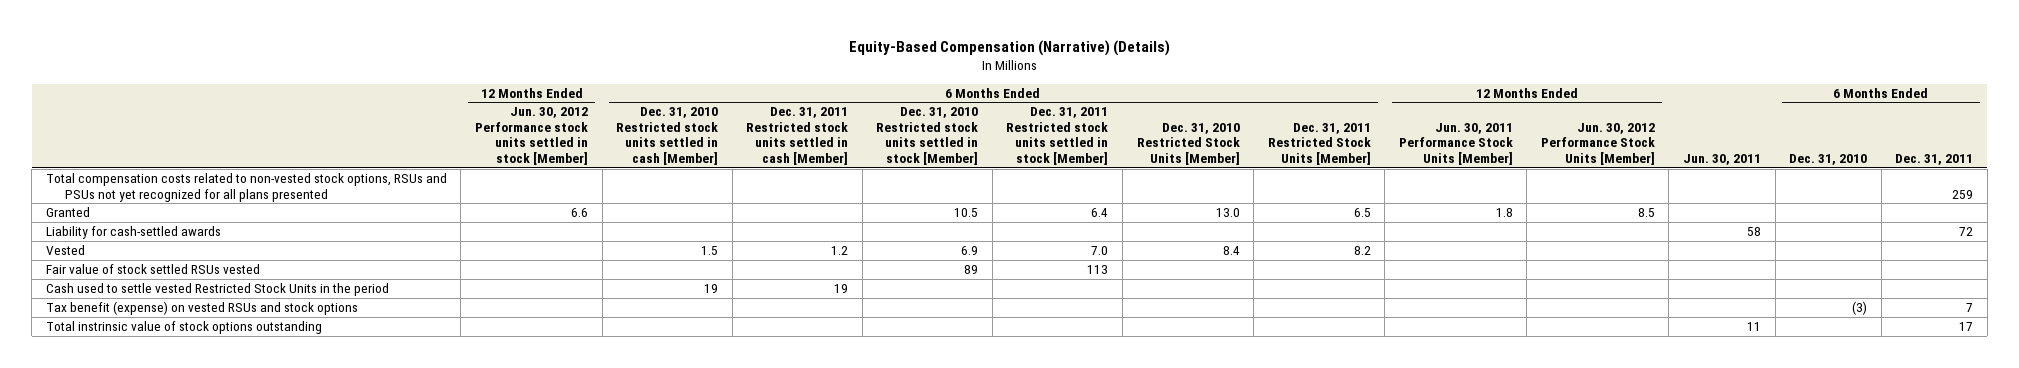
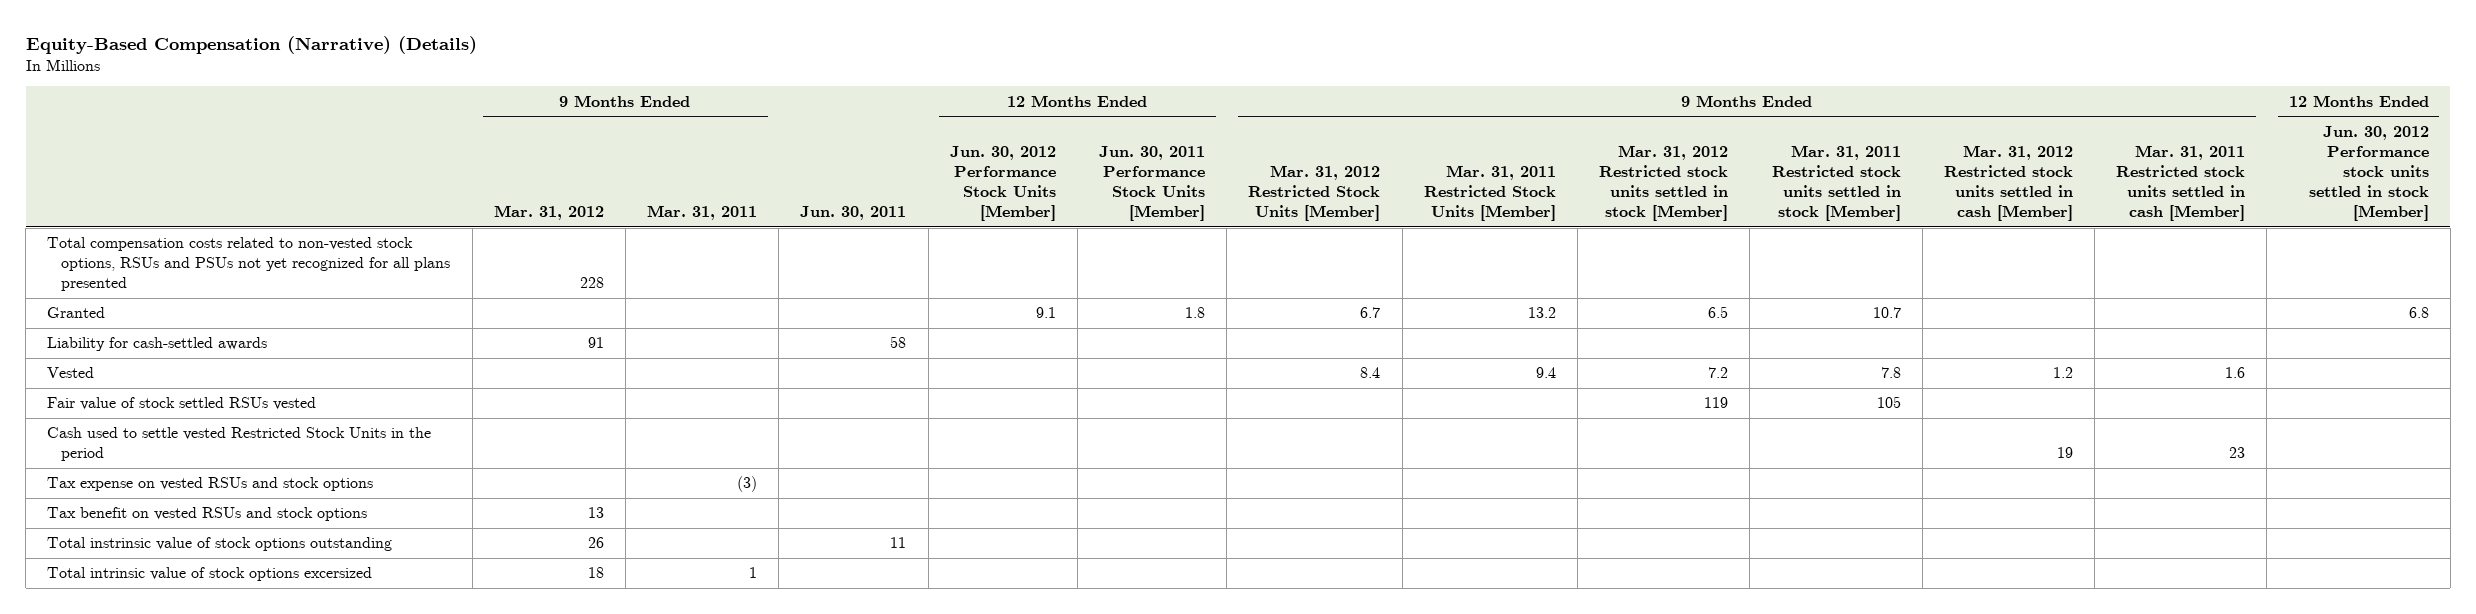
- | 12 Months Ended Jun. 30, 2012 Performance stock units settled in stock [Member] | 6 Months Ended Dec. 31, 2010 Restricted stock units settled in cash [Member] | 6 Months Ended Dec. 31, 2011 Restricted stock units settled in cash [Member] | 6 Months Ended Dec. 31, 2010 Restricted stock units settled in stock [Member] | 6 Months Ended Dec. 31, 2011 Restricted stock units settled in stock [Member] | 6 Months Ended Dec. 31, 2010 Restricted Stock Units [Member] | 6 Months Ended Dec. 31, 2011 Restricted Stock Units [Member] | 12 Months Ended Jun. 30, 2011 Performance Stock Units [Member] | 12 Months Ended Jun. 30, 2012 Performance Stock Units [Member] | Jun. 30, 2011 | 6 Months Ended Dec. 31, 2010 | 6 Months Ended Dec. 31, 2011
+ | 9 Months Ended Mar. 31, 2012 | 9 Months Ended Mar. 31, 2011 | Jun. 30, 2011 | 12 Months Ended Jun. 30, 2012 Performance Stock Units [Member] | 12 Months Ended Jun. 30, 2011 Performance Stock Units [Member] | 9 Months Ended Mar. 31, 2012 Restricted Stock Units [Member] | 9 Months Ended Mar. 31, 2011 Restricted Stock Units [Member] | 9 Months Ended Mar. 31, 2012 Restricted stock units settled in stock [Member] | 9 Months Ended Mar. 31, 2011 Restricted stock units settled in stock [Member] | 9 Months Ended Mar. 31, 2012 Restricted stock units settled in cash [Member] | 9 Months Ended Mar. 31, 2011 Restricted stock units settled in cash [Member] | 12 Months Ended Jun. 30, 2012 Performance stock units settled in stock [Member]
- Granted | 6.6 | | | 10.5 | 6.4 | 13.0 | 6.5 | 1.8 | 8.5 | | |
+ Granted | | | | 9.1 | 1.8 | 6.7 | 13.2 | 6.5 | 10.7 | | | 6.8
- Tax benefit (expense) on vested RSUs and stock options | | | | | | | | | | | (3) | 7
+ Tax expense on vested RSUs and stock options | | (3) | | | | | | | | | |
+ Tax benefit on vested RSUs and stock options | 13 | | | | | | | | | | |
+ Total intrinsic value of stock options excersized | 18 | 1 | | | | | | | | | |

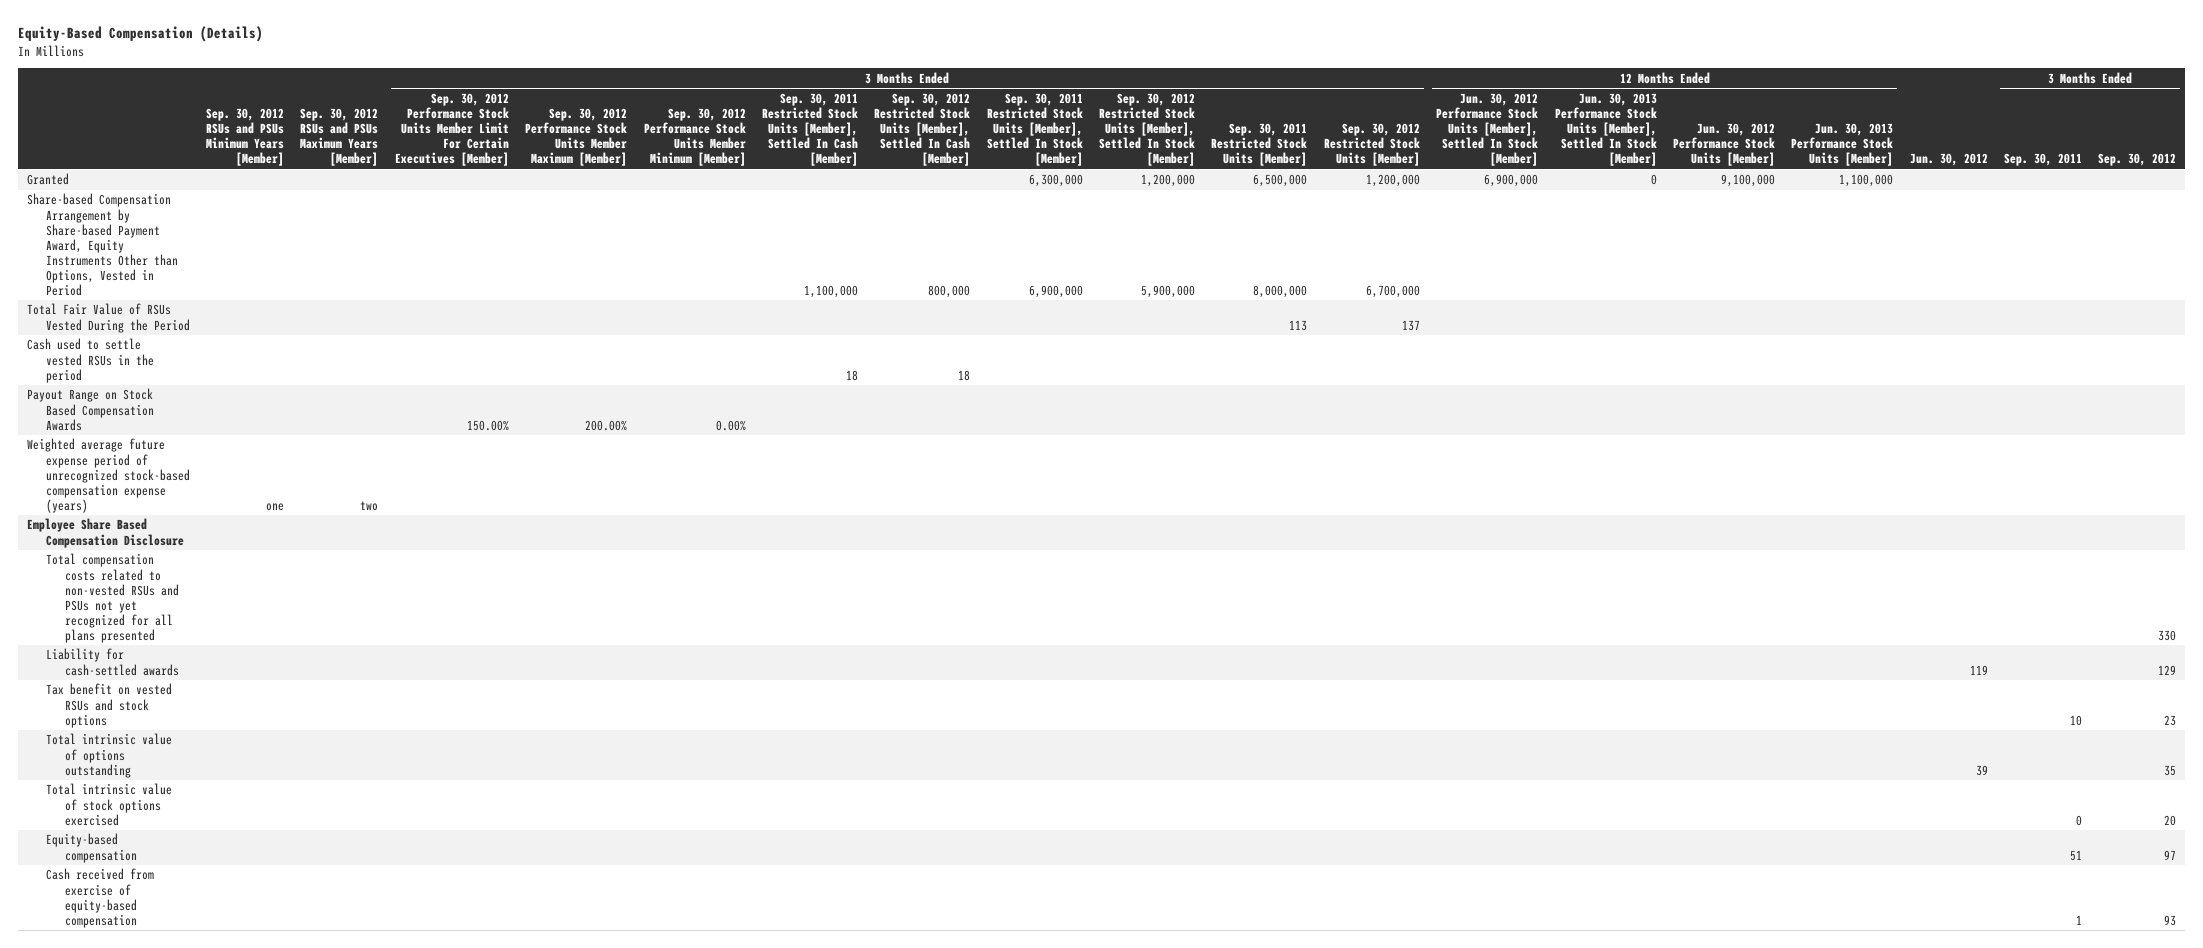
- Equity-Based Compensation (Narrative) (Details)
+ Equity-Based Compensation (Details)
- | 9 Months Ended Mar. 31, 2012 | 9 Months Ended Mar. 31, 2011 | Jun. 30, 2011 | 12 Months Ended Jun. 30, 2012 Performance Stock Units [Member] | 12 Months Ended Jun. 30, 2011 Performance Stock Units [Member] | 9 Months Ended Mar. 31, 2012 Restricted Stock Units [Member] | 9 Months Ended Mar. 31, 2011 Restricted Stock Units [Member] | 9 Months Ended Mar. 31, 2012 Restricted stock units settled in stock [Member] | 9 Months Ended Mar. 31, 2011 Restricted stock units settled in stock [Member] | 9 Months Ended Mar. 31, 2012 Restricted stock units settled in cash [Member] | 9 Months Ended Mar. 31, 2011 Restricted stock units settled in cash [Member] | 12 Months Ended Jun. 30, 2012 Performance stock units settled in stock [Member]
+ | Sep. 30, 2012 RSUs and PSUs Minimum Years [Member] | Sep. 30, 2012 RSUs and PSUs Maximum Years [Member] | 3 Months Ended Sep. 30, 2012 Performance Stock Units Member Limit For Certain Executives [Member] | 3 Months Ended Sep. 30, 2012 Performance Stock Units Member Maximum [Member] | 3 Months Ended Sep. 30, 2012 Performance Stock Units Member Minimum [Member] | 3 Months Ended Sep. 30, 2011 Restricted Stock Units [Member], Settled In Cash [Member] | 3 Months Ended Sep. 30, 2012 Restricted Stock Units [Member], Settled In Cash [Member] | 3 Months Ended Sep. 30, 2011 Restricted Stock Units [Member], Settled In Stock [Member] | 3 Months Ended Sep. 30, 2012 Restricted Stock Units [Member], Settled In Stock [Member] | 3 Months Ended Sep. 30, 2011 Restricted Stock Units [Member] | 3 Months Ended Sep. 30, 2012 Restricted Stock Units [Member] | 12 Months Ended Jun. 30, 2012 Performance Stock Units [Member], Settled In Stock [Member] | 12 Months Ended Jun. 30, 2013 Performance Stock Units [Member], Settled In Stock [Member] | 12 Months Ended Jun. 30, 2012 Performance Stock Units [Member] | 12 Months Ended Jun. 30, 2013 Performance Stock Units [Member] | Jun. 30, 2012 | 3 Months Ended Sep. 30, 2011 | 3 Months Ended Sep. 30, 2012
- Total compensation costs related to non-vested stock options, RSUs and PSUs not yet recognized for all plans presented | 228 | | | | | | | | | | |
- Granted | | | | 9.1 | 1.8 | 6.7 | 13.2 | 6.5 | 10.7 | | | 6.8
+ Granted | | | | | | | | 6,300,000 | 1,200,000 | 6,500,000 | 1,200,000 | 6,900,000 | 0 | 9,100,000 | 1,100,000 | | |
+ Share-based Compensation Arrangement by Share-based Payment Award, Equity Instruments Other than Options, Vested in Period | | | | | | 1,100,000 | 800,000 | 6,900,000 | 5,900,000 | 8,000,000 | 6,700,000 | | | | | | |
+ Total Fair Value of RSUs Vested During the Period | | | | | | | | | | 113 | 137 | | | | | | |
+ Cash used to settle vested RSUs in the period | | | | | | 18 | 18 | | | | | | | | | | |
+ Payout Range on Stock Based Compensation Awards | | | 150.00% | 200.00% | 0.00% | | | | | | | | | | | | |
+ Weighted average future expense period of unrecognized stock-based compensation expense (years) | one | two | | | | | | | | | | | | | | | |
+ Employee Share Based Compensation Disclosure
+ Total compensation costs related to non-vested RSUs and PSUs not yet recognized for all plans presented | | | | | | | | | | | | | | | | | | 330
- Vested | | | | | | 8.4 | 9.4 | 7.2 | 7.8 | 1.2 | 1.6 |
- Fair value of stock settled RSUs vested | | | | | | | | 119 | 105 | | |
- Cash used to settle vested Restricted Stock Units in the period | | | | | | | | | | 19 | 23 |
- Tax expense on vested RSUs and stock options | | (3) | | | | | | | | | |
- Total instrinsic value of stock options outstanding | 26 | | 11 | | | | | | | | |
- Total intrinsic value of stock options excersized | 18 | 1 | | | | | | | | | |
+ Total intrinsic value of options outstanding | | | | | | | | | | | | | | | | 39 | | 35
+ Total intrinsic value of stock options exercised | | | | | | | | | | | | | | | | | 0 | 20
+ Equity-based compensation | | | | | | | | | | | | | | | | | 51 | 97
+ Cash received from exercise of equity-based compensation | | | | | | | | | | | | | | | | | 1 | 93

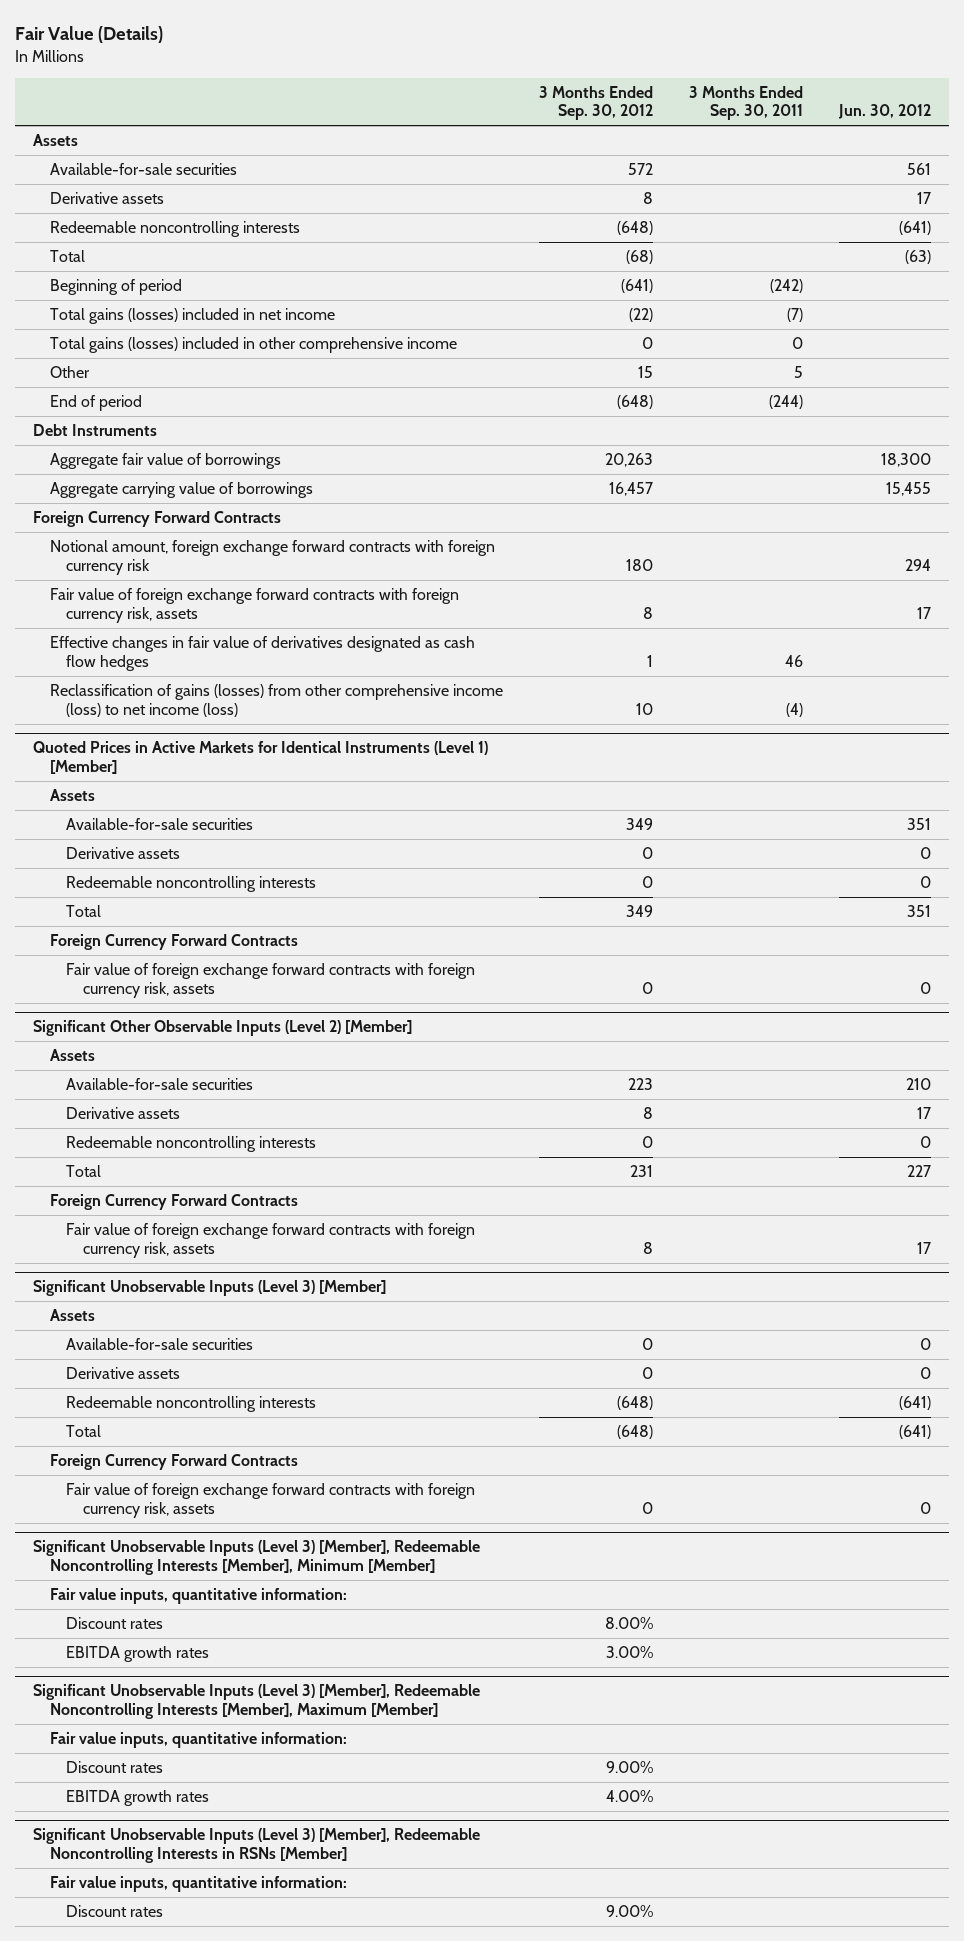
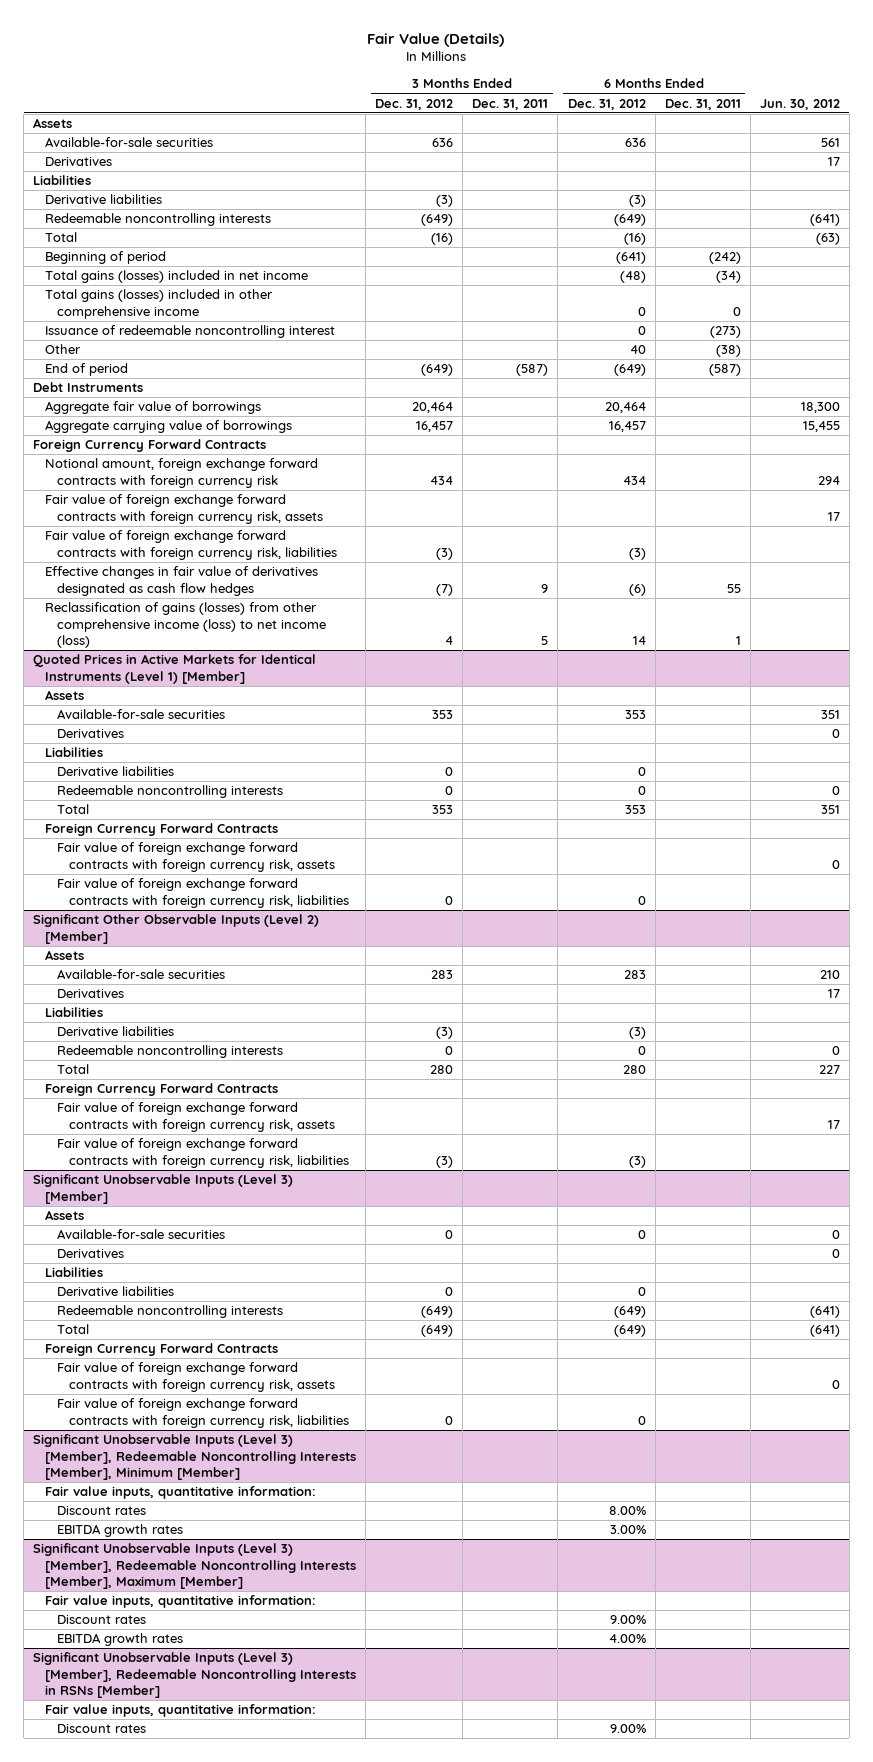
- | 3 Months Ended Sep. 30, 2012 | 3 Months Ended Sep. 30, 2011 | Jun. 30, 2012
+ | 3 Months Ended Dec. 31, 2012 | 3 Months Ended Dec. 31, 2011 | 6 Months Ended Dec. 31, 2012 | 6 Months Ended Dec. 31, 2011 | Jun. 30, 2012
- Derivative assets | 8 | | 17
+ Derivatives | | | | | 17
+ Liabilities
+ Derivative liabilities | (3) | | (3) | |
+ Issuance of redeemable noncontrolling interest | | | 0 | (273) |
+ Fair value of foreign exchange forward contracts with foreign currency risk, liabilities | (3) | | (3) | |
@ Quoted Prices in Active Markets for Identical Instruments (Level 1) [Member]
- Derivative assets | 0 | | 0
+ Derivatives | | | | | 0
+ Liabilities
+ Derivative liabilities | 0 | | 0 | |
+ Fair value of foreign exchange forward contracts with foreign currency risk, liabilities | 0 | | 0 | |
@ Significant Other Observable Inputs (Level 2) [Member]
- Derivative assets | 8 | | 17
+ Derivatives | | | | | 17
+ Liabilities
+ Derivative liabilities | (3) | | (3) | |
+ Fair value of foreign exchange forward contracts with foreign currency risk, liabilities | (3) | | (3) | |
@ Significant Unobservable Inputs (Level 3) [Member]
- Derivative assets | 0 | | 0
+ Derivatives | | | | | 0
+ Liabilities
+ Derivative liabilities | 0 | | 0 | |
+ Fair value of foreign exchange forward contracts with foreign currency risk, liabilities | 0 | | 0 | |

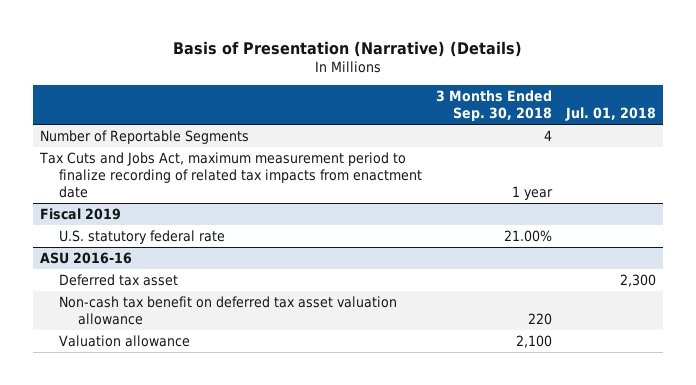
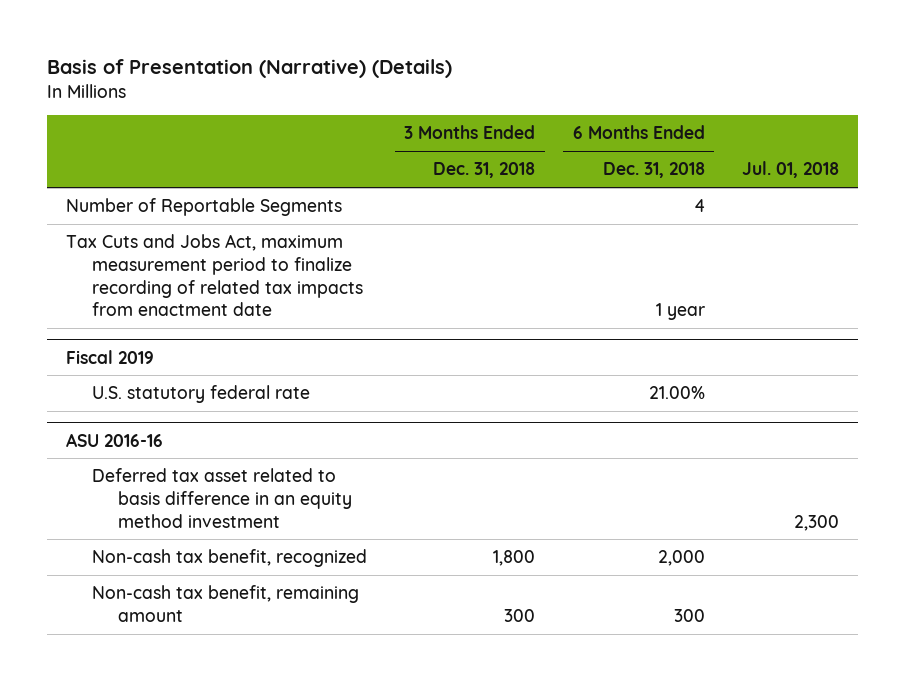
- | 3 Months Ended Sep. 30, 2018 | Jul. 01, 2018
+ | 3 Months Ended Dec. 31, 2018 | 6 Months Ended Dec. 31, 2018 | Jul. 01, 2018
@ ASU 2016-16
- Deferred tax asset | | 2,300
- Non-cash tax benefit on deferred tax asset valuation allowance | 220 |
- Valuation allowance | 2,100 |
+ Deferred tax asset related to basis difference in an equity method investment | | | 2,300
+ Non-cash tax benefit, recognized | 1,800 | 2,000 |
+ Non-cash tax benefit, remaining amount | 300 | 300 |

